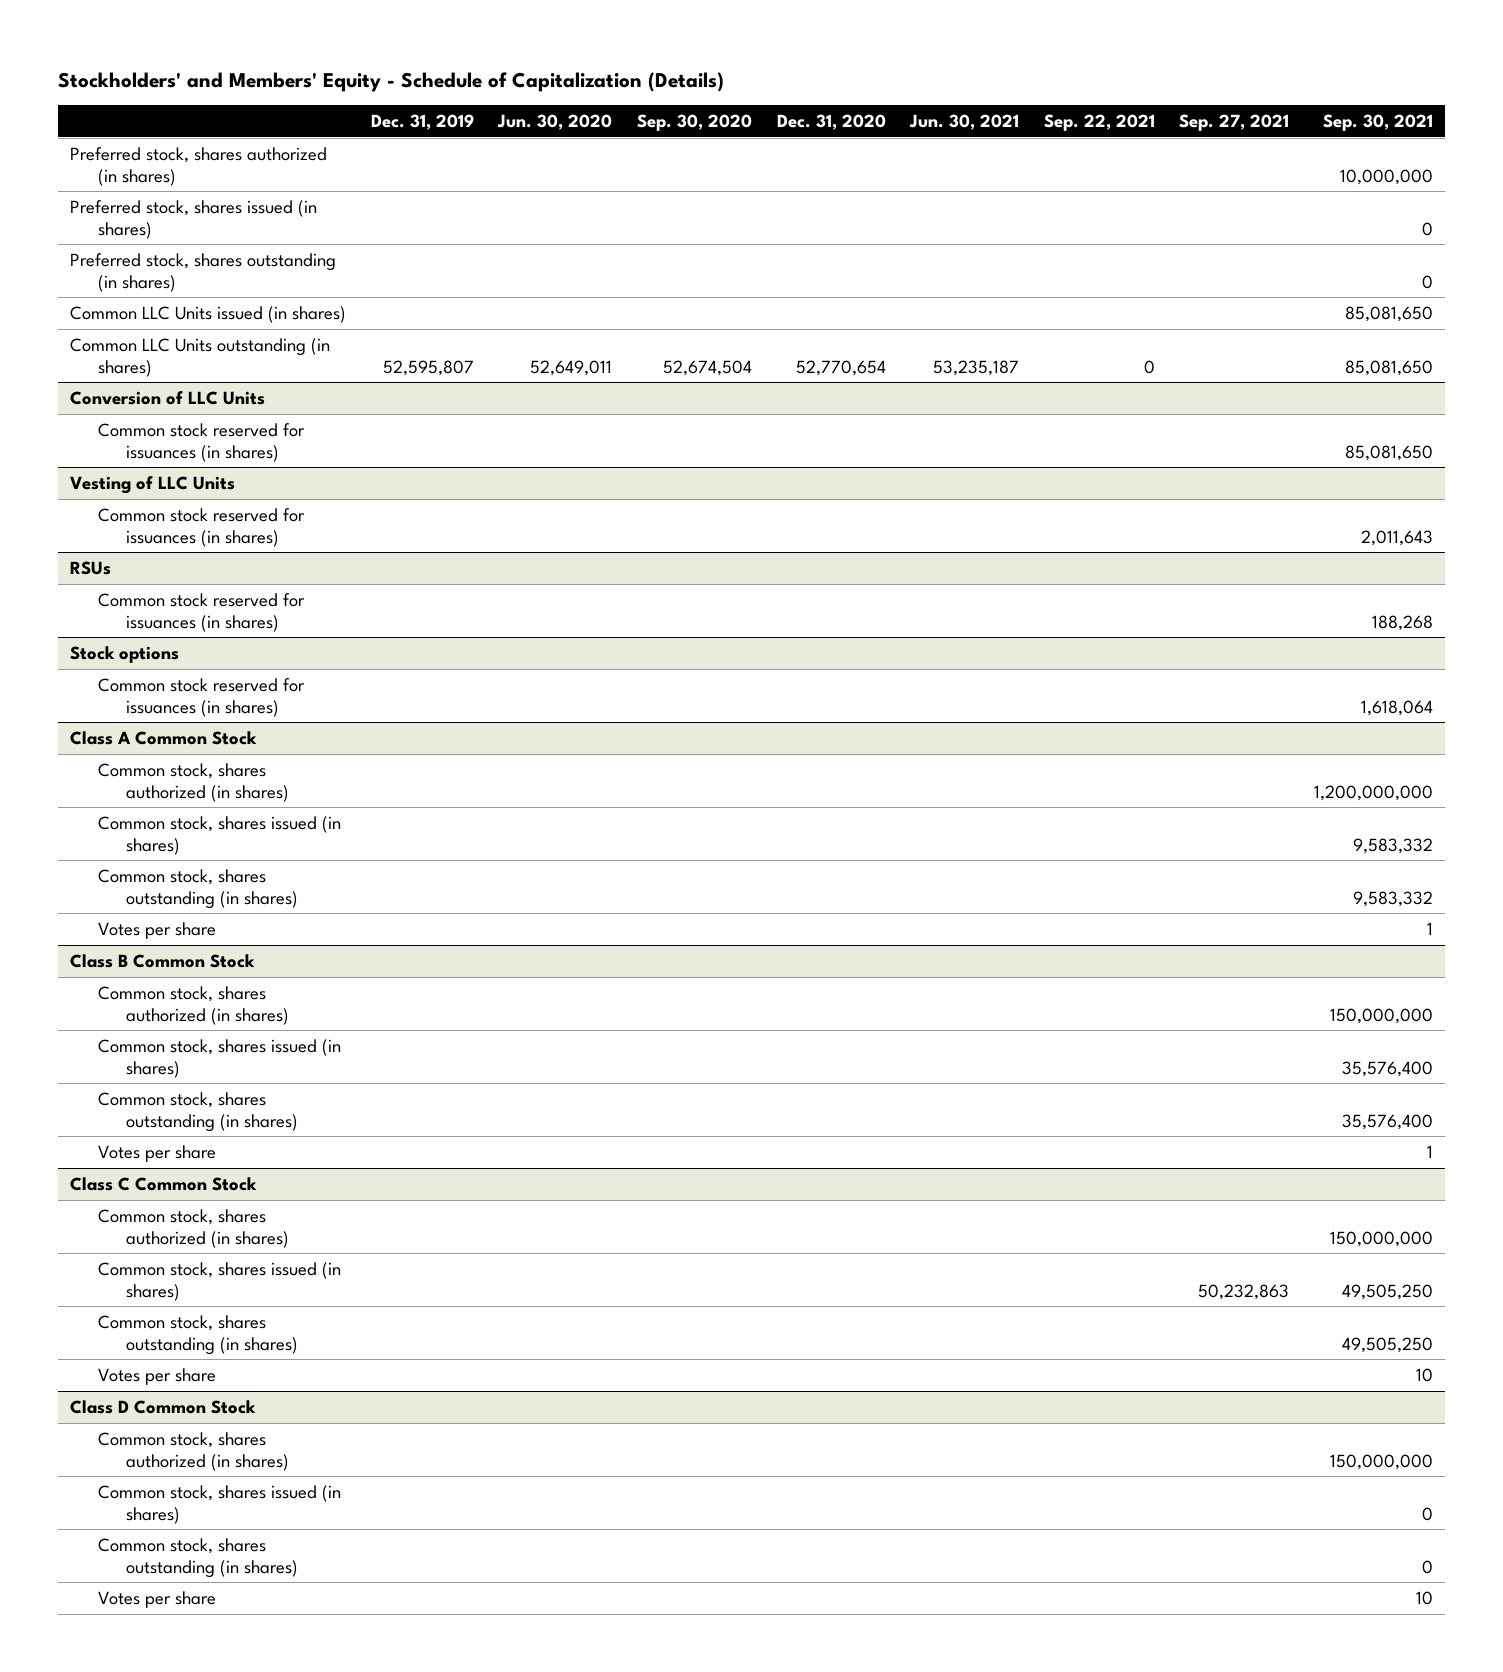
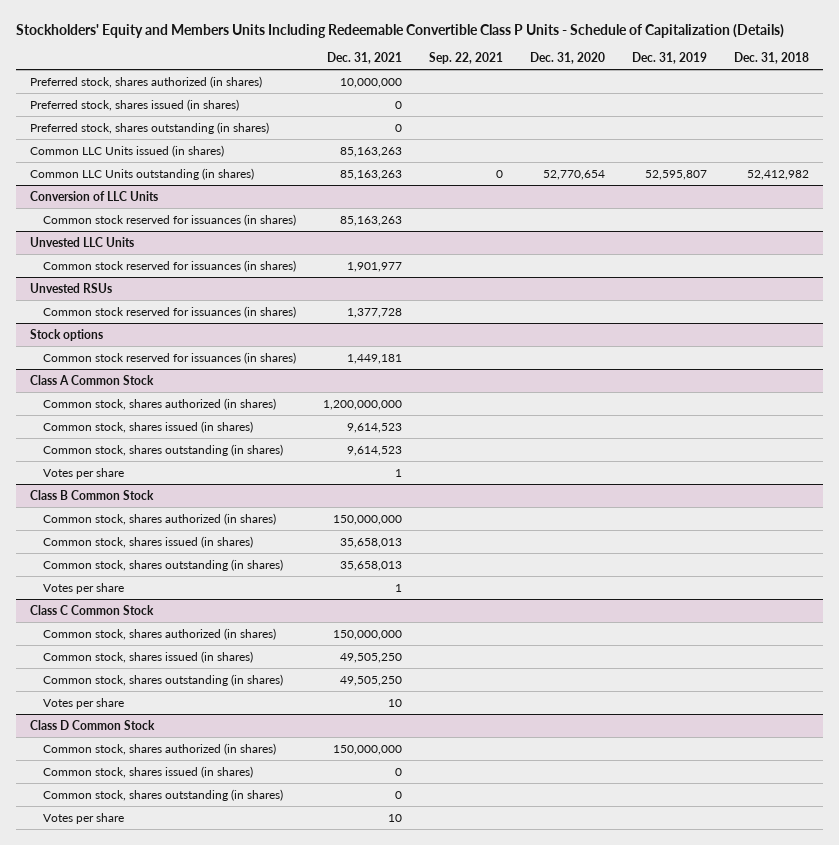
- Stockholders' and Members' Equity - Schedule of Capitalization (Details)
+ Stockholders' Equity and Members Units Including Redeemable Convertible Class P Units - Schedule of Capitalization (Details)
- | Dec. 31, 2019 | Jun. 30, 2020 | Sep. 30, 2020 | Dec. 31, 2020 | Jun. 30, 2021 | Sep. 22, 2021 | Sep. 27, 2021 | Sep. 30, 2021
+ | Dec. 31, 2021 | Sep. 22, 2021 | Dec. 31, 2020 | Dec. 31, 2019 | Dec. 31, 2018
- Vesting of LLC Units
+ Unvested LLC Units
- RSUs
+ Unvested RSUs

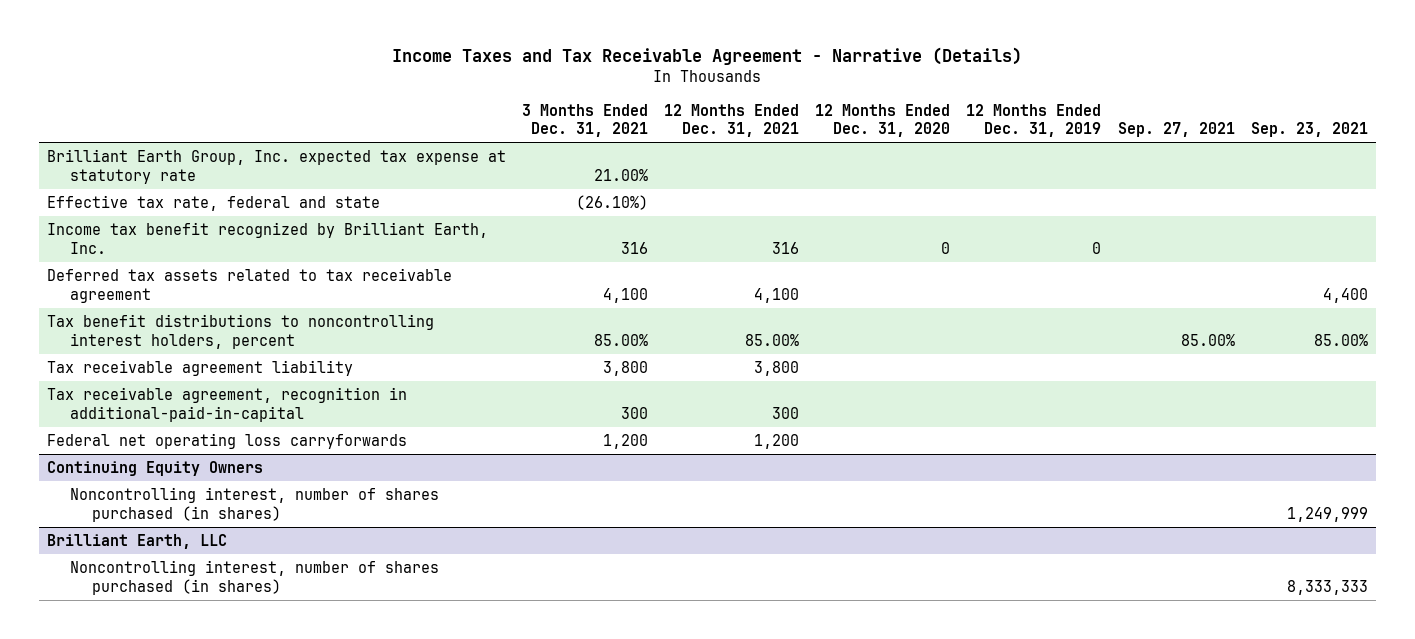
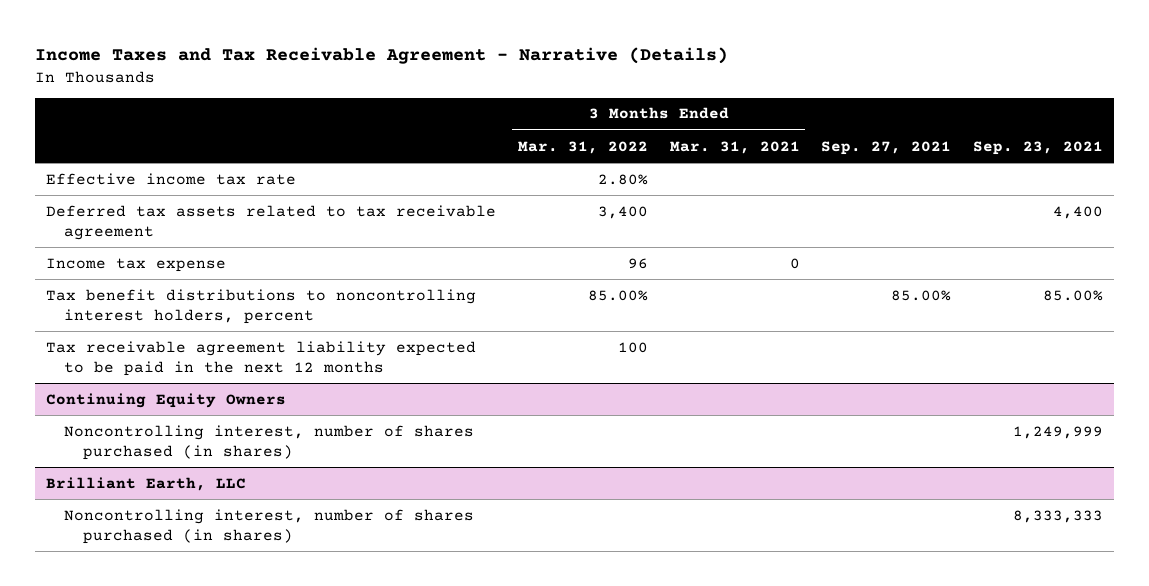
- | 3 Months Ended Dec. 31, 2021 | 12 Months Ended Dec. 31, 2021 | 12 Months Ended Dec. 31, 2020 | 12 Months Ended Dec. 31, 2019 | Sep. 27, 2021 | Sep. 23, 2021
+ | 3 Months Ended Mar. 31, 2022 | 3 Months Ended Mar. 31, 2021 | Sep. 27, 2021 | Sep. 23, 2021
- Brilliant Earth Group, Inc. expected tax expense at statutory rate | 21.00% | | | | |
- Effective tax rate, federal and state | (26.10%) | | | | |
- Income tax benefit recognized by Brilliant Earth, Inc. | 316 | 316 | 0 | 0 | |
+ Effective income tax rate | 2.80% | | |
+ Income tax expense | 96 | 0 | |
- Tax receivable agreement liability | 3,800 | 3,800 | | | |
- Tax receivable agreement, recognition in additional-paid-in-capital | 300 | 300 | | | |
- Federal net operating loss carryforwards | 1,200 | 1,200 | | | |
+ Tax receivable agreement liability expected to be paid in the next 12 months | 100 | | |

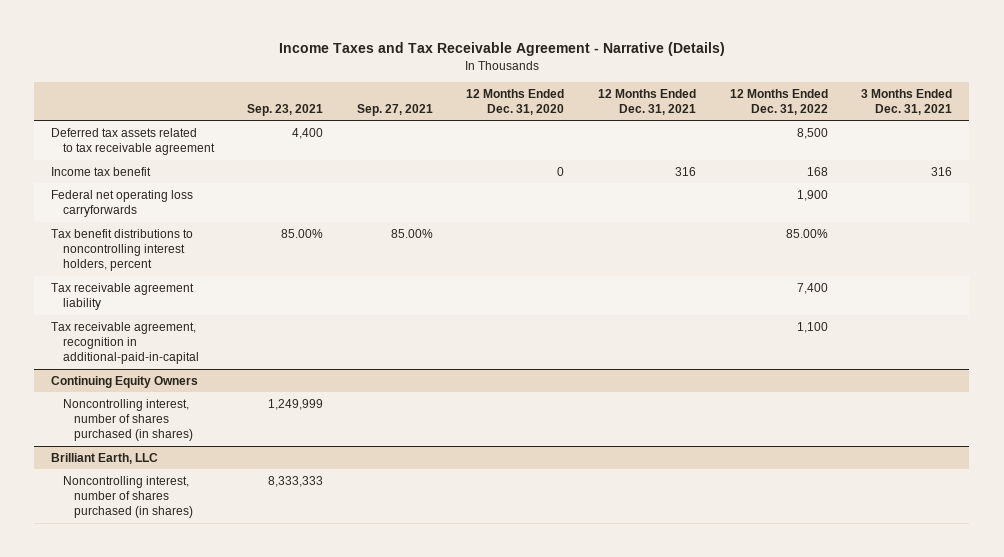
- | 3 Months Ended Mar. 31, 2022 | 3 Months Ended Mar. 31, 2021 | Sep. 27, 2021 | Sep. 23, 2021
+ | Sep. 23, 2021 | Sep. 27, 2021 | 12 Months Ended Dec. 31, 2020 | 12 Months Ended Dec. 31, 2021 | 12 Months Ended Dec. 31, 2022 | 3 Months Ended Dec. 31, 2021
- Effective income tax rate | 2.80% | | |
- Income tax expense | 96 | 0 | |
+ Income tax benefit | | | 0 | 316 | 168 | 316
+ Federal net operating loss carryforwards | | | | | 1,900 |
- Tax receivable agreement liability expected to be paid in the next 12 months | 100 | | |
+ Tax receivable agreement liability | | | | | 7,400 |
+ Tax receivable agreement, recognition in additional-paid-in-capital | | | | | 1,100 |

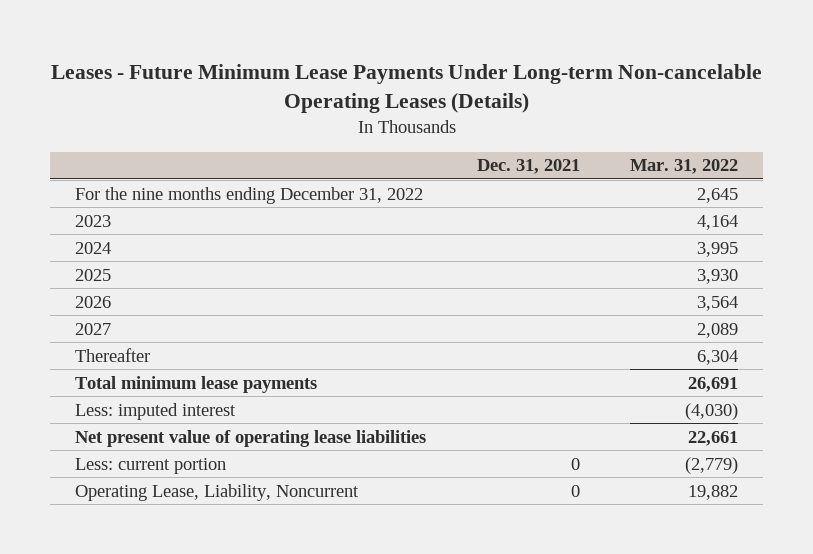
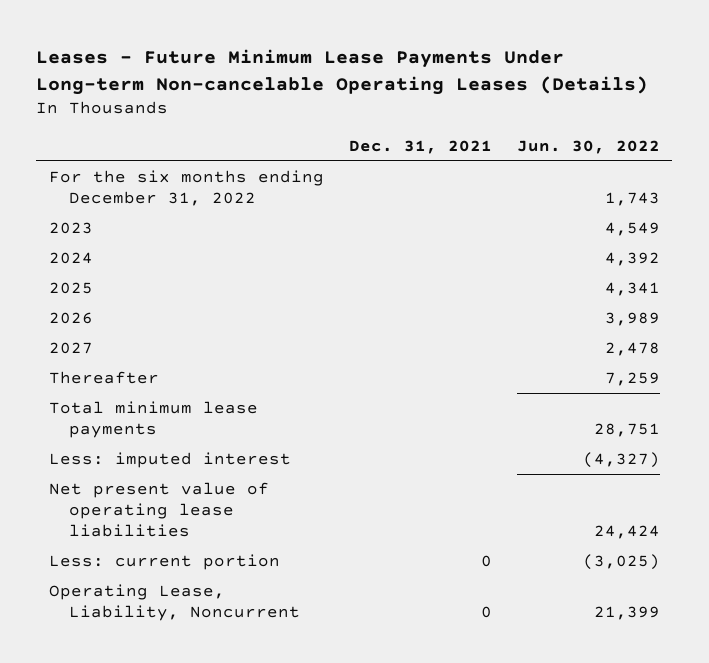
- | Dec. 31, 2021 | Mar. 31, 2022
+ | Dec. 31, 2021 | Jun. 30, 2022
- For the nine months ending December 31, 2022 | | 2,645
+ For the six months ending December 31, 2022 | | 1,743

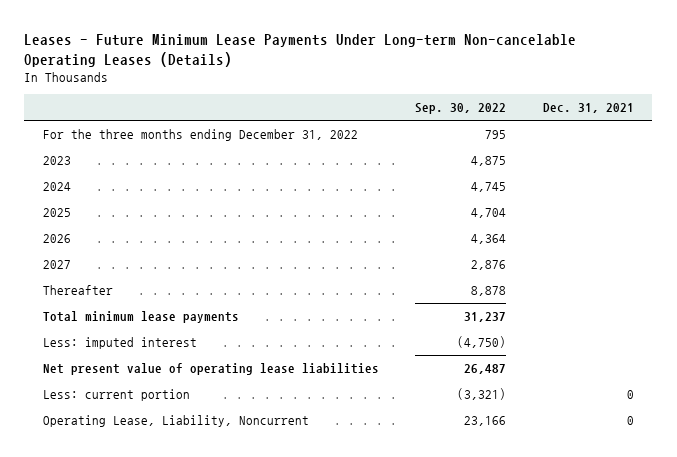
- | Dec. 31, 2021 | Jun. 30, 2022
+ | Sep. 30, 2022 | Dec. 31, 2021
- For the six months ending December 31, 2022 | | 1,743
+ For the three months ending December 31, 2022 | 795 |

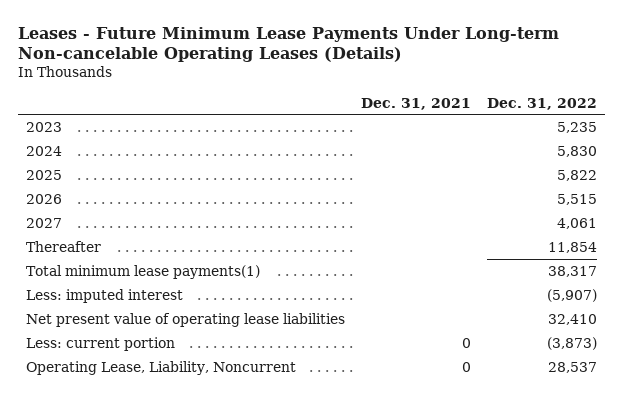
- | Sep. 30, 2022 | Dec. 31, 2021
+ | Dec. 31, 2021 | Dec. 31, 2022
- For the three months ending December 31, 2022 | 795 |
- Total minimum lease payments | 31,237 |
+ Total minimum lease payments(1) | | 38,317

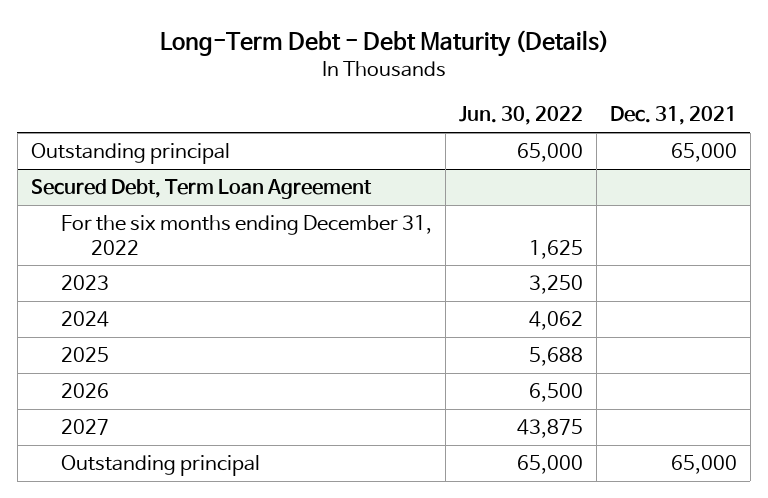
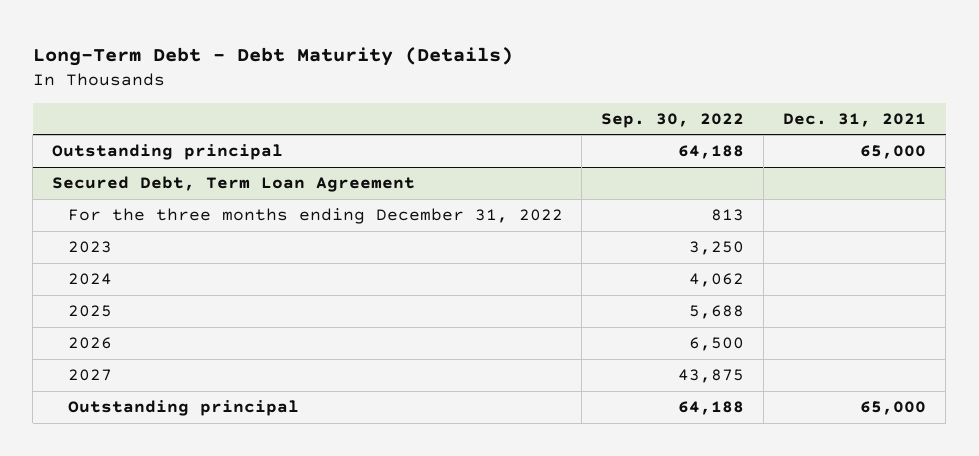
- | Jun. 30, 2022 | Dec. 31, 2021
+ | Sep. 30, 2022 | Dec. 31, 2021
@ Secured Debt, Term Loan Agreement
- For the six months ending December 31, 2022 | 1,625 |
+ For the three months ending December 31, 2022 | 813 |

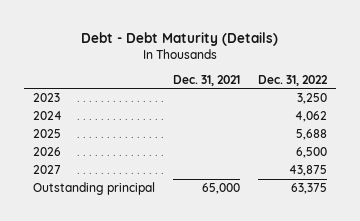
- Long-Term Debt - Debt Maturity (Details)
+ Debt - Debt Maturity (Details)
- | Sep. 30, 2022 | Dec. 31, 2021
+ | Dec. 31, 2021 | Dec. 31, 2022
+ 2023 | | 3,250
+ 2024 | | 4,062
+ 2025 | | 5,688
+ 2026 | | 6,500
+ 2027 | | 43,875
- Secured Debt, Term Loan Agreement
- For the three months ending December 31, 2022 | 813 |
- 2023 | 3,250 |
- 2024 | 4,062 |
- 2025 | 5,688 |
- 2026 | 6,500 |
- 2027 | 43,875 |
- Outstanding principal | 64,188 | 65,000

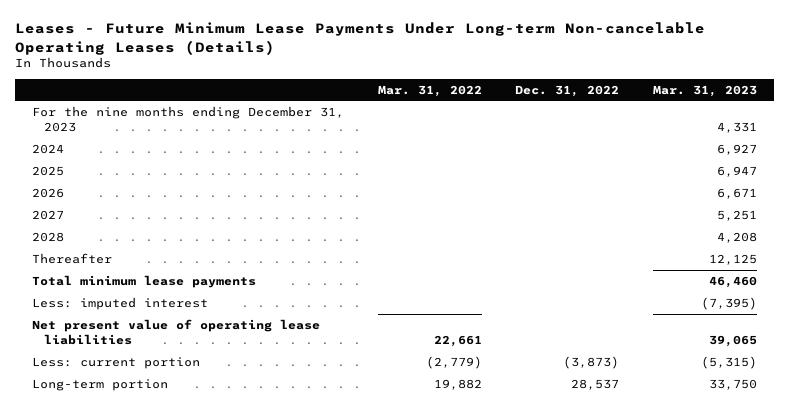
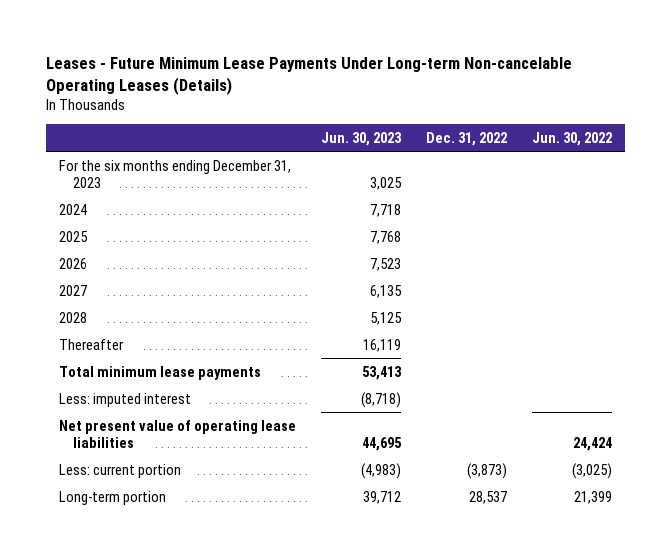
- | Mar. 31, 2022 | Dec. 31, 2022 | Mar. 31, 2023
+ | Jun. 30, 2023 | Dec. 31, 2022 | Jun. 30, 2022
- For the nine months ending December 31, 2023 | | | 4,331
+ For the six months ending December 31, 2023 | 3,025 | |

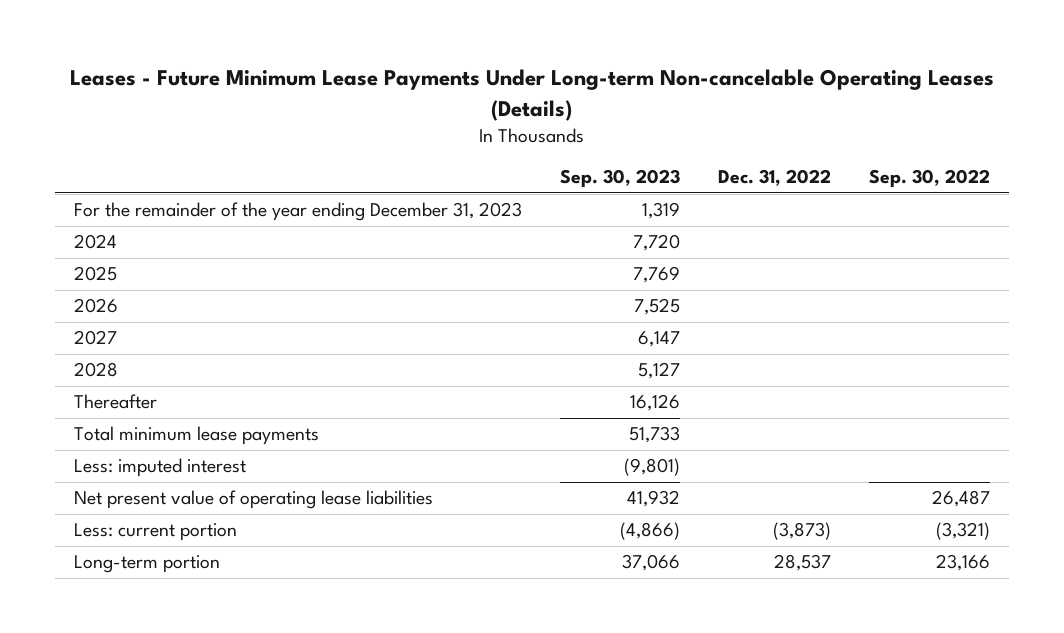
- | Jun. 30, 2023 | Dec. 31, 2022 | Jun. 30, 2022
+ | Sep. 30, 2023 | Dec. 31, 2022 | Sep. 30, 2022
- For the six months ending December 31, 2023 | 3,025 | |
+ For the remainder of the year ending December 31, 2023 | 1,319 | |

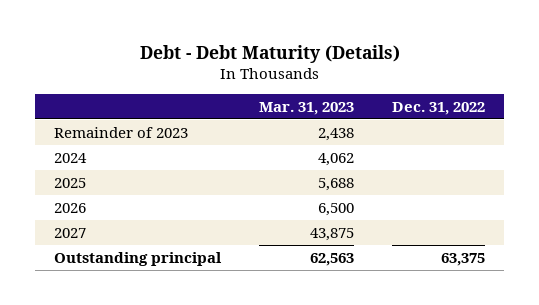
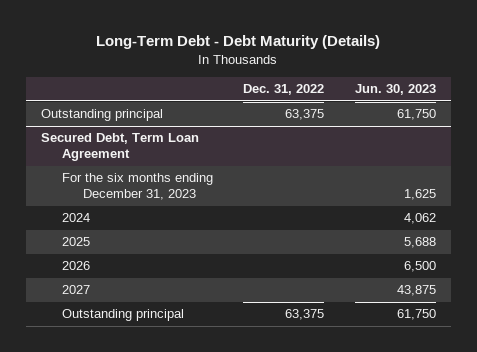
- Debt - Debt Maturity (Details)
+ Long-Term Debt - Debt Maturity (Details)
- | Mar. 31, 2023 | Dec. 31, 2022
+ | Dec. 31, 2022 | Jun. 30, 2023
- Remainder of 2023 | 2,438 |
- 2024 | 4,062 |
- 2025 | 5,688 |
- 2026 | 6,500 |
- 2027 | 43,875 |
+ Secured Debt, Term Loan Agreement
+ For the six months ending December 31, 2023 | | 1,625
+ 2024 | | 4,062
+ 2025 | | 5,688
+ 2026 | | 6,500
+ 2027 | | 43,875
+ Outstanding principal | 63,375 | 61,750

